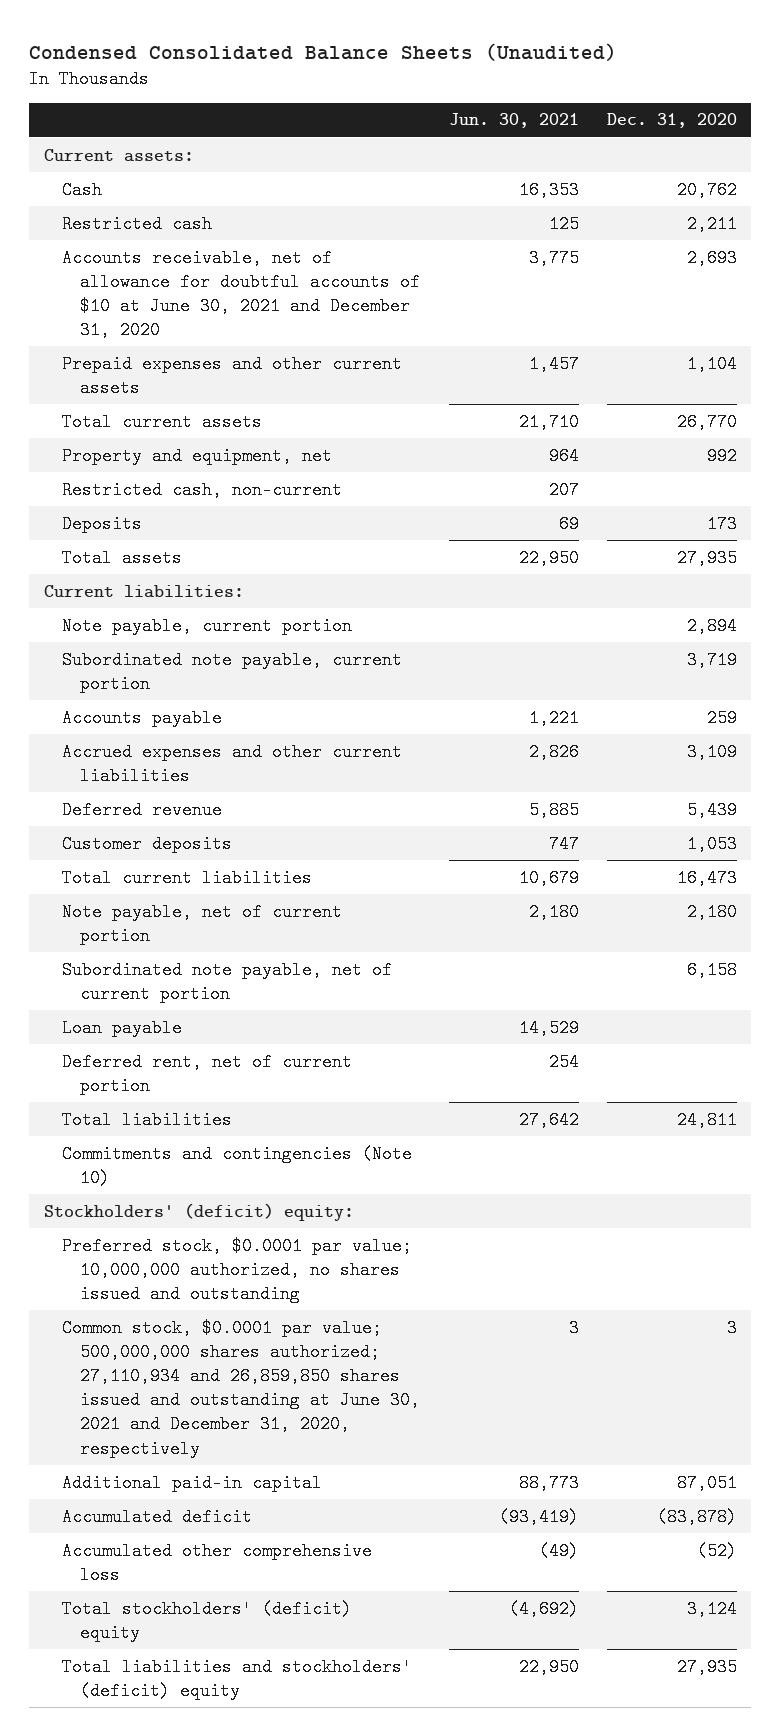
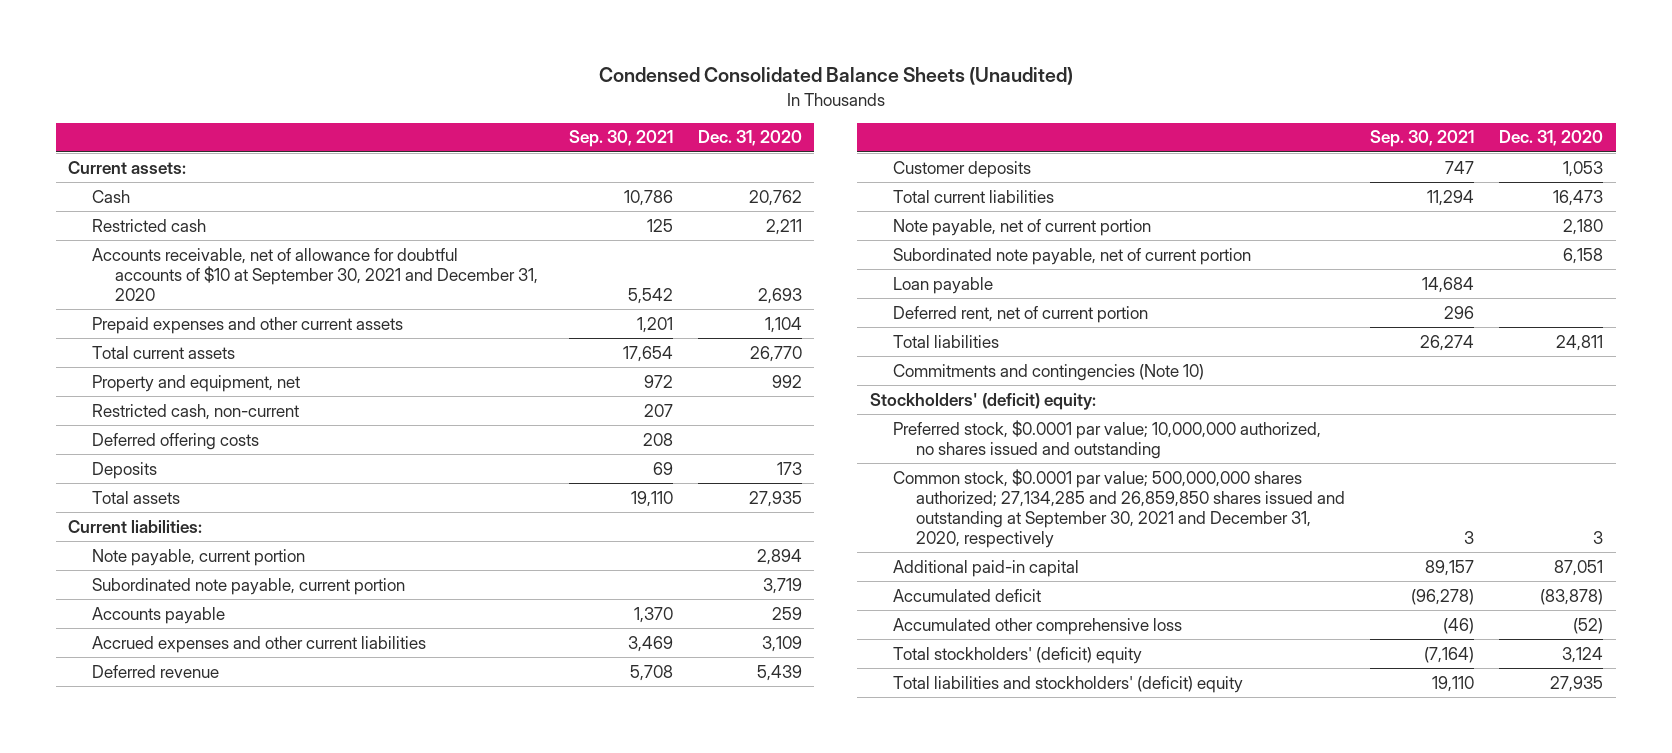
- | Jun. 30, 2021 | Dec. 31, 2020
+ | Sep. 30, 2021 | Dec. 31, 2020
- Accounts receivable, net of allowance for doubtful accounts of $10 at June 30, 2021 and December 31, 2020 | 3,775 | 2,693
+ Accounts receivable, net of allowance for doubtful accounts of $10 at September 30, 2021 and December 31, 2020 | 5,542 | 2,693
+ Deferred offering costs | 208 |
- Common stock, $0.0001 par value; 500,000,000 shares authorized; 27,110,934 and 26,859,850 shares issued and outstanding at June 30, 2021 and December 31, 2020, respectively | 3 | 3
+ Common stock, $0.0001 par value; 500,000,000 shares authorized; 27,134,285 and 26,859,850 shares issued and outstanding at September 30, 2021 and December 31, 2020, respectively | 3 | 3

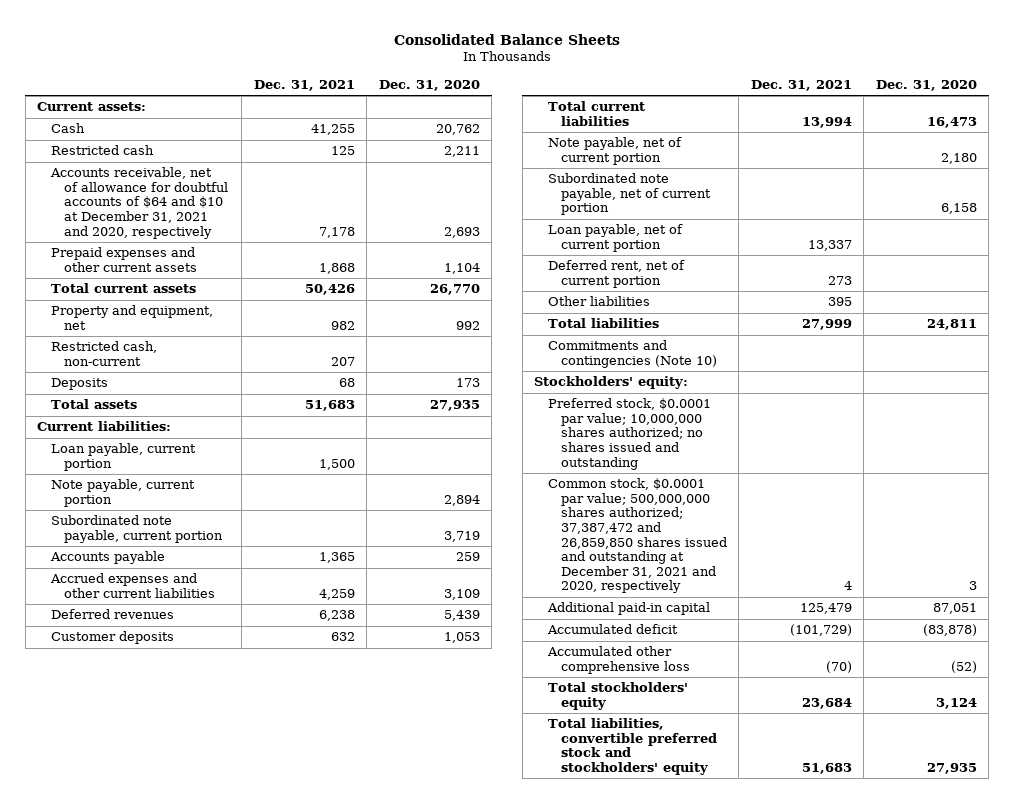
- Condensed Consolidated Balance Sheets (Unaudited)
+ Consolidated Balance Sheets
- | Sep. 30, 2021 | Dec. 31, 2020
+ | Dec. 31, 2021 | Dec. 31, 2020
- Accounts receivable, net of allowance for doubtful accounts of $10 at September 30, 2021 and December 31, 2020 | 5,542 | 2,693
+ Accounts receivable, net of allowance for doubtful accounts of $64 and $10 at December 31, 2021 and 2020, respectively | 7,178 | 2,693
- Deferred offering costs | 208 |
+ Loan payable, current portion | 1,500 |
- Deferred revenue | 5,708 | 5,439
+ Deferred revenues | 6,238 | 5,439
- Loan payable | 14,684 |
+ Loan payable, net of current portion | 13,337 |
+ Other liabilities | 395 |
- Stockholders' (deficit) equity:
- Preferred stock, $0.0001 par value; 10,000,000 authorized, no shares issued and outstanding
- Common stock, $0.0001 par value; 500,000,000 shares authorized; 27,134,285 and 26,859,850 shares issued and outstanding at September 30, 2021 and December 31, 2020, respectively | 3 | 3
+ Stockholders' equity:
+ Preferred stock, $0.0001 par value; 10,000,000 shares authorized; no shares issued and outstanding
+ Common stock, $0.0001 par value; 500,000,000 shares authorized; 37,387,472 and 26,859,850 shares issued and outstanding at December 31, 2021 and 2020, respectively | 4 | 3
- Total stockholders' (deficit) equity | (7,164) | 3,124
- Total liabilities and stockholders' (deficit) equity | 19,110 | 27,935
+ Total stockholders' equity | 23,684 | 3,124
+ Total liabilities, convertible preferred stock and stockholders' equity | 51,683 | 27,935

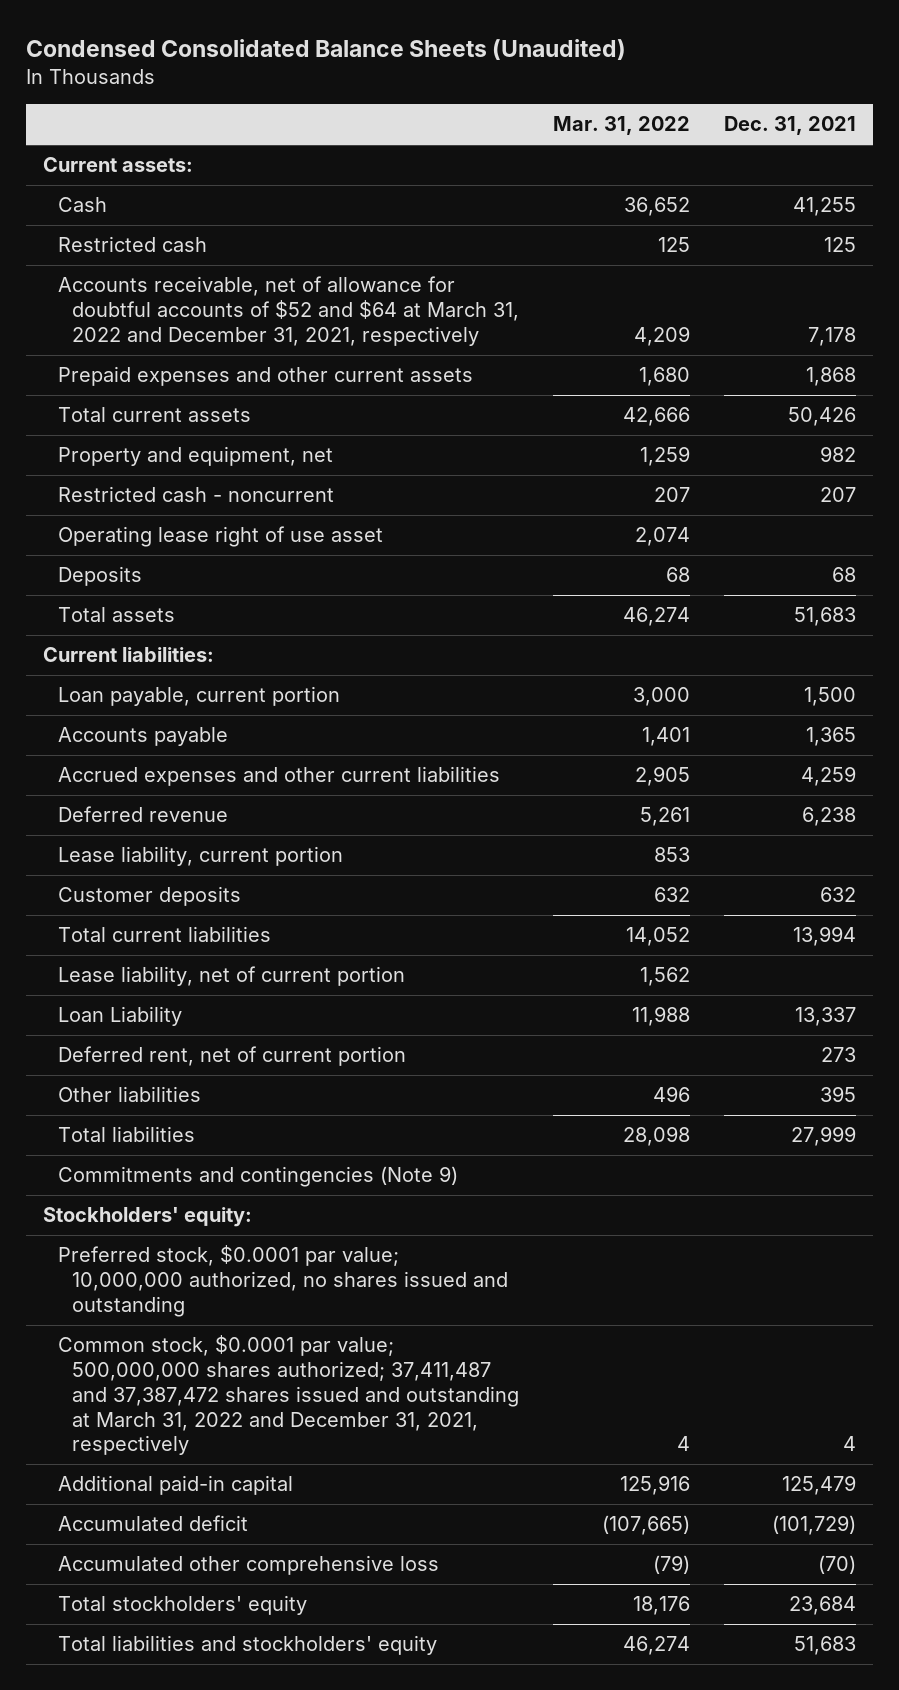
- Consolidated Balance Sheets
+ Condensed Consolidated Balance Sheets (Unaudited)
- | Dec. 31, 2021 | Dec. 31, 2020
+ | Mar. 31, 2022 | Dec. 31, 2021
- Accounts receivable, net of allowance for doubtful accounts of $64 and $10 at December 31, 2021 and 2020, respectively | 7,178 | 2,693
+ Accounts receivable, net of allowance for doubtful accounts of $52 and $64 at March 31, 2022 and December 31, 2021, respectively | 4,209 | 7,178
- Restricted cash, non-current | 207 |
+ Restricted cash - noncurrent | 207 | 207
+ Operating lease right of use asset | 2,074 |
- Note payable, current portion | | 2,894
- Subordinated note payable, current portion | | 3,719
- Deferred revenues | 6,238 | 5,439
+ Deferred revenue | 5,261 | 6,238
+ Lease liability, current portion | 853 |
- Note payable, net of current portion | | 2,180
- Subordinated note payable, net of current portion | | 6,158
- Loan payable, net of current portion | 13,337 |
+ Lease liability, net of current portion | 1,562 |
+ Loan Liability | 11,988 | 13,337
- Commitments and contingencies (Note 10)
+ Commitments and contingencies (Note 9)
- Preferred stock, $0.0001 par value; 10,000,000 shares authorized; no shares issued and outstanding
- Common stock, $0.0001 par value; 500,000,000 shares authorized; 37,387,472 and 26,859,850 shares issued and outstanding at December 31, 2021 and 2020, respectively | 4 | 3
+ Preferred stock, $0.0001 par value; 10,000,000 authorized, no shares issued and outstanding
+ Common stock, $0.0001 par value; 500,000,000 shares authorized; 37,411,487 and 37,387,472 shares issued and outstanding at March 31, 2022 and December 31, 2021, respectively | 4 | 4
- Total liabilities, convertible preferred stock and stockholders' equity | 51,683 | 27,935
+ Total liabilities and stockholders' equity | 46,274 | 51,683

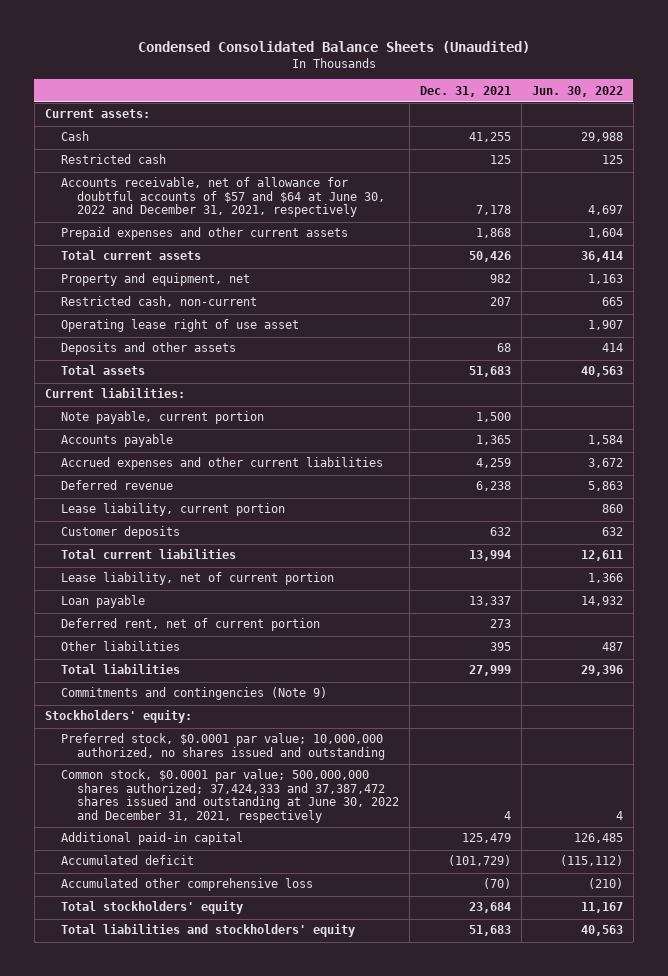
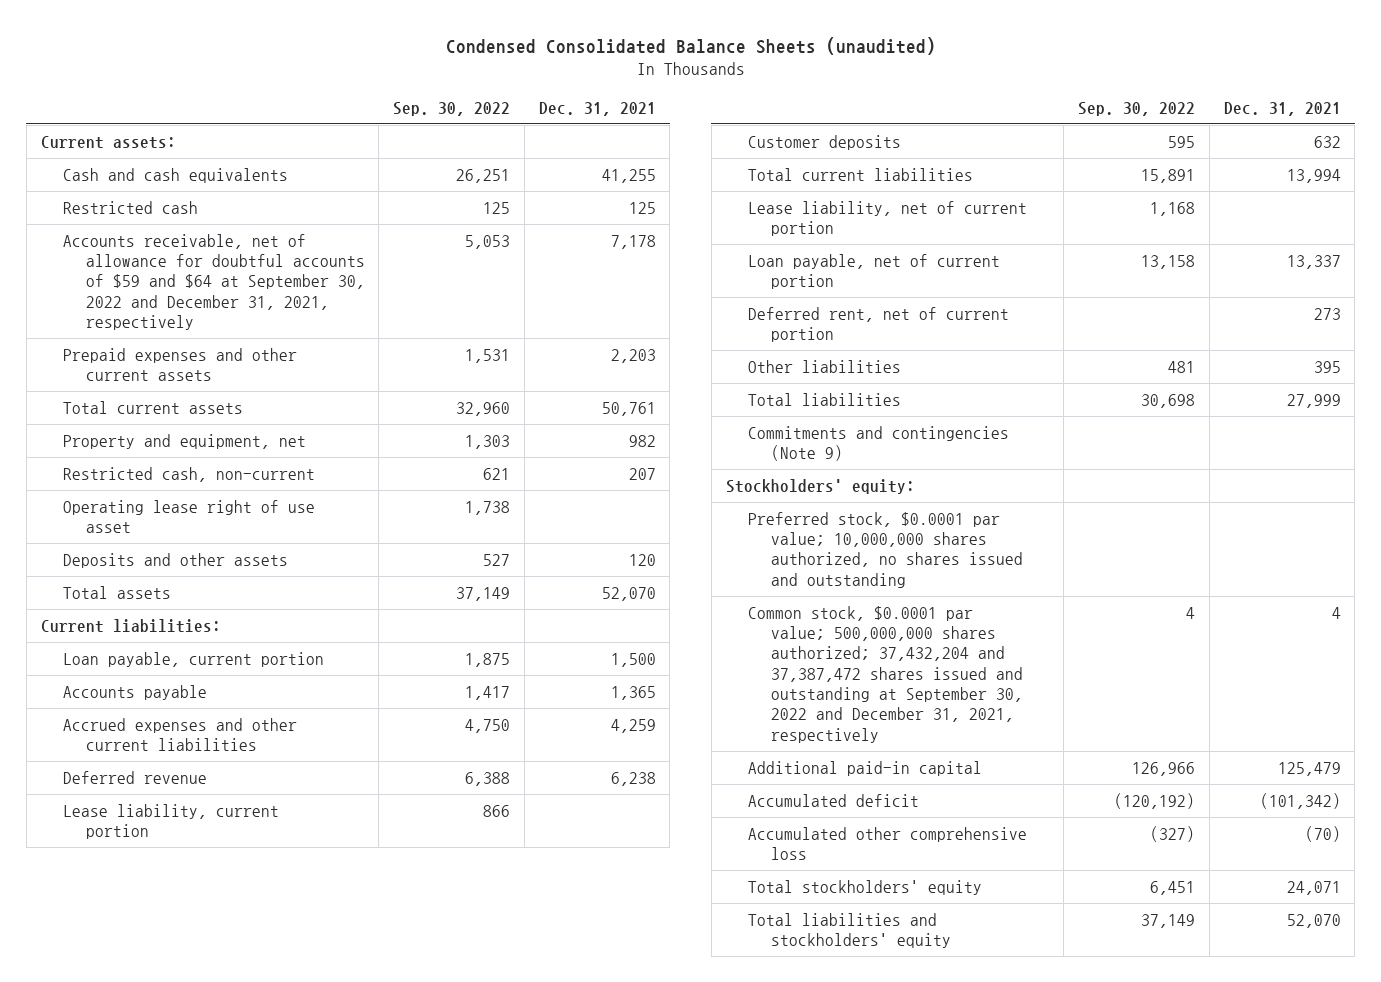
- Condensed Consolidated Balance Sheets (Unaudited)
+ Condensed Consolidated Balance Sheets (unaudited)
- | Dec. 31, 2021 | Jun. 30, 2022
+ | Sep. 30, 2022 | Dec. 31, 2021
- Cash | 41,255 | 29,988
+ Cash and cash equivalents | 26,251 | 41,255
- Accounts receivable, net of allowance for doubtful accounts of $57 and $64 at June 30, 2022 and December 31, 2021, respectively | 7,178 | 4,697
- Prepaid expenses and other current assets | 1,868 | 1,604
- Total current assets | 50,426 | 36,414
+ Accounts receivable, net of allowance for doubtful accounts of $59 and $64 at September 30, 2022 and December 31, 2021, respectively | 5,053 | 7,178
+ Prepaid expenses and other current assets | 1,531 | 2,203
+ Total current assets | 32,960 | 50,761
- Deposits and other assets | 68 | 414
- Total assets | 51,683 | 40,563
+ Deposits and other assets | 527 | 120
+ Total assets | 37,149 | 52,070
- Note payable, current portion | 1,500 |
+ Loan payable, current portion | 1,875 | 1,500
- Loan payable | 13,337 | 14,932
+ Loan payable, net of current portion | 13,158 | 13,337
- Preferred stock, $0.0001 par value; 10,000,000 authorized, no shares issued and outstanding
- Common stock, $0.0001 par value; 500,000,000 shares authorized; 37,424,333 and 37,387,472 shares issued and outstanding at June 30, 2022 and December 31, 2021, respectively | 4 | 4
+ Preferred stock, $0.0001 par value; 10,000,000 shares authorized, no shares issued and outstanding
+ Common stock, $0.0001 par value; 500,000,000 shares authorized; 37,432,204 and 37,387,472 shares issued and outstanding at September 30, 2022 and December 31, 2021, respectively | 4 | 4
- Accumulated deficit | (101,729) | (115,112)
+ Accumulated deficit | (120,192) | (101,342)
- Total stockholders' equity | 23,684 | 11,167
- Total liabilities and stockholders' equity | 51,683 | 40,563
+ Total stockholders' equity | 6,451 | 24,071
+ Total liabilities and stockholders' equity | 37,149 | 52,070

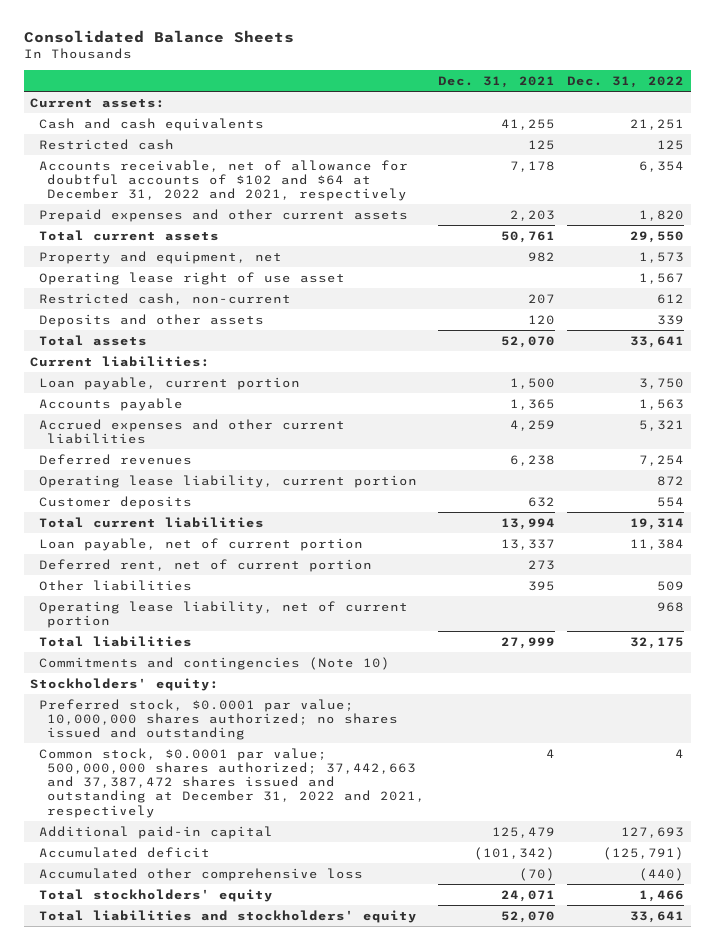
- Condensed Consolidated Balance Sheets (unaudited)
+ Consolidated Balance Sheets
- | Sep. 30, 2022 | Dec. 31, 2021
+ | Dec. 31, 2021 | Dec. 31, 2022
- Accounts receivable, net of allowance for doubtful accounts of $59 and $64 at September 30, 2022 and December 31, 2021, respectively | 5,053 | 7,178
+ Accounts receivable, net of allowance for doubtful accounts of $102 and $64 at December 31, 2022 and 2021, respectively | 7,178 | 6,354
moved down: Restricted cash, non-current | 207 | 612
- Deferred revenue | 6,388 | 6,238
- Lease liability, current portion | 866 |
+ Deferred revenues | 6,238 | 7,254
+ Operating lease liability, current portion | | 872
- Lease liability, net of current portion | 1,168 |
+ Operating lease liability, net of current portion | | 968
- Commitments and contingencies (Note 9)
+ Commitments and contingencies (Note 10)
- Preferred stock, $0.0001 par value; 10,000,000 shares authorized, no shares issued and outstanding
- Common stock, $0.0001 par value; 500,000,000 shares authorized; 37,432,204 and 37,387,472 shares issued and outstanding at September 30, 2022 and December 31, 2021, respectively | 4 | 4
+ Preferred stock, $0.0001 par value; 10,000,000 shares authorized; no shares issued and outstanding
+ Common stock, $0.0001 par value; 500,000,000 shares authorized; 37,442,663 and 37,387,472 shares issued and outstanding at December 31, 2022 and 2021, respectively | 4 | 4

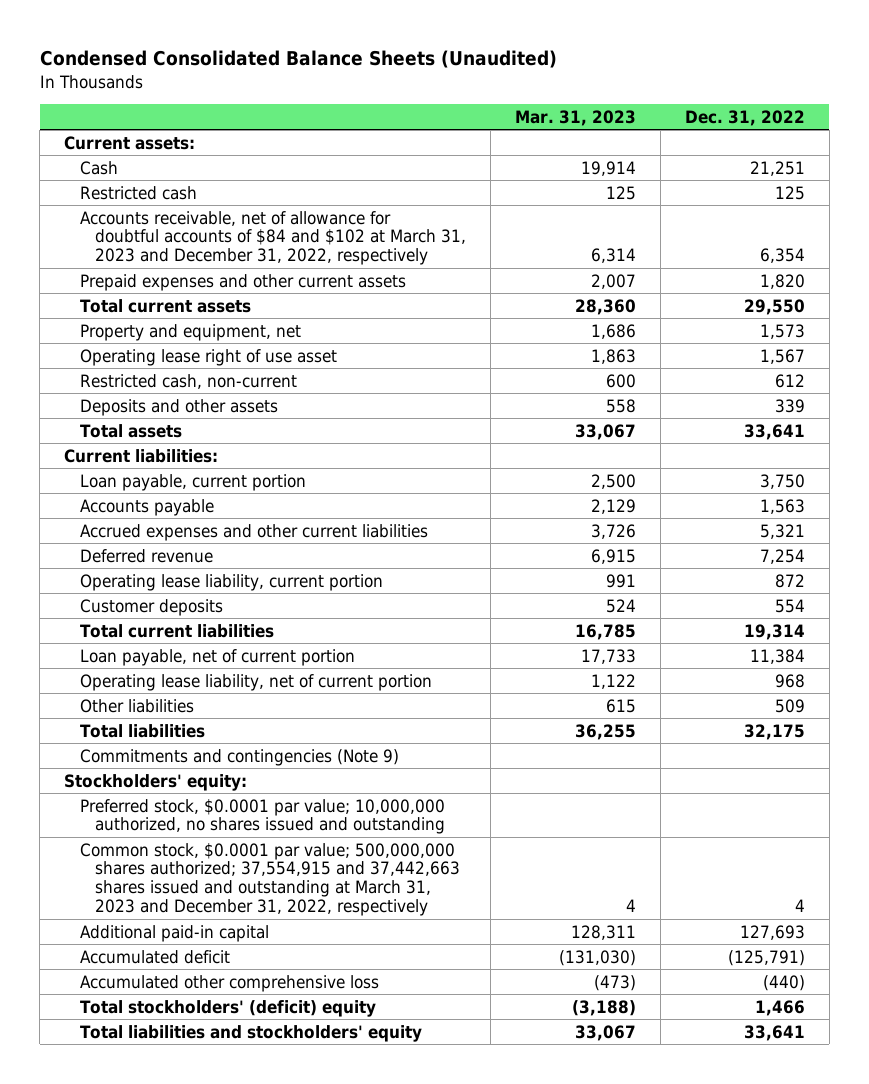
- Consolidated Balance Sheets
+ Condensed Consolidated Balance Sheets (Unaudited)
- | Dec. 31, 2021 | Dec. 31, 2022
+ | Mar. 31, 2023 | Dec. 31, 2022
- Cash and cash equivalents | 41,255 | 21,251
+ Cash | 19,914 | 21,251
- Accounts receivable, net of allowance for doubtful accounts of $102 and $64 at December 31, 2022 and 2021, respectively | 7,178 | 6,354
+ Accounts receivable, net of allowance for doubtful accounts of $84 and $102 at March 31, 2023 and December 31, 2022, respectively | 6,314 | 6,354
- Deferred revenues | 6,238 | 7,254
+ Deferred revenue | 6,915 | 7,254
- Deferred rent, net of current portion | 273 |
moved down: Other liabilities | 615 | 509
- Commitments and contingencies (Note 10)
+ Commitments and contingencies (Note 9)
- Preferred stock, $0.0001 par value; 10,000,000 shares authorized; no shares issued and outstanding
- Common stock, $0.0001 par value; 500,000,000 shares authorized; 37,442,663 and 37,387,472 shares issued and outstanding at December 31, 2022 and 2021, respectively | 4 | 4
+ Preferred stock, $0.0001 par value; 10,000,000 authorized, no shares issued and outstanding
+ Common stock, $0.0001 par value; 500,000,000 shares authorized; 37,554,915 and 37,442,663 shares issued and outstanding at March 31, 2023 and December 31, 2022, respectively | 4 | 4
- Total stockholders' equity | 24,071 | 1,466
+ Total stockholders' (deficit) equity | (3,188) | 1,466

